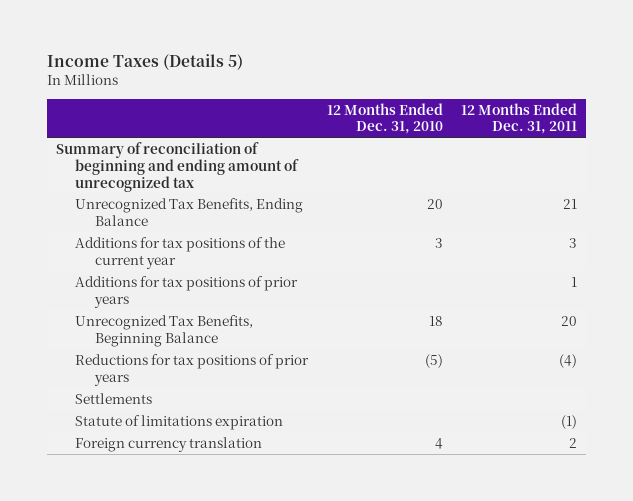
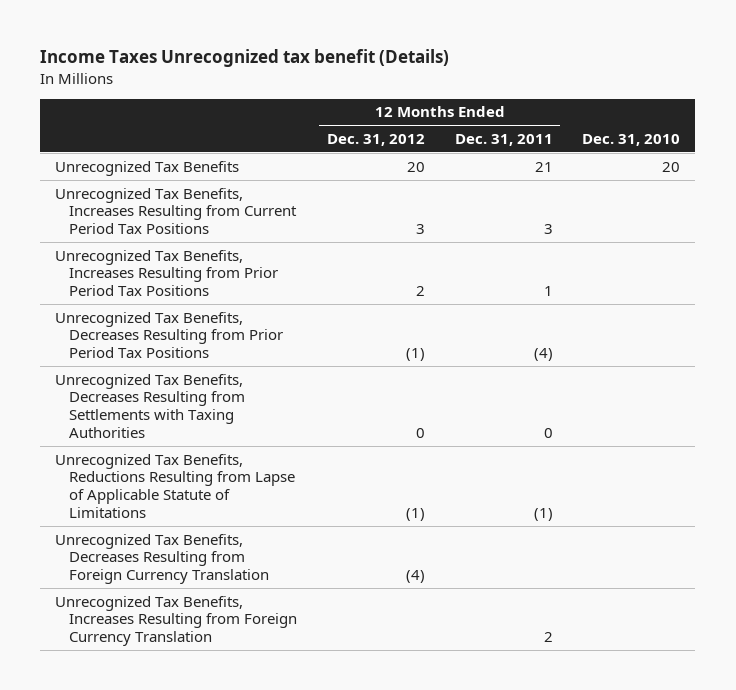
- Income Taxes (Details 5)
+ Income Taxes Unrecognized tax benefit (Details)
- | 12 Months Ended Dec. 31, 2010 | 12 Months Ended Dec. 31, 2011
+ | 12 Months Ended Dec. 31, 2012 | 12 Months Ended Dec. 31, 2011 | Dec. 31, 2010
- Summary of reconciliation of beginning and ending amount of unrecognized tax
- Unrecognized Tax Benefits, Ending Balance | 20 | 21
- Additions for tax positions of the current year | 3 | 3
- Additions for tax positions of prior years | | 1
- Unrecognized Tax Benefits, Beginning Balance | 18 | 20
- Reductions for tax positions of prior years | (5) | (4)
- Settlements
- Statute of limitations expiration | | (1)
- Foreign currency translation | 4 | 2
+ Unrecognized Tax Benefits | 20 | 21 | 20
+ Unrecognized Tax Benefits, Increases Resulting from Current Period Tax Positions | 3 | 3 |
+ Unrecognized Tax Benefits, Increases Resulting from Prior Period Tax Positions | 2 | 1 |
+ Unrecognized Tax Benefits, Decreases Resulting from Prior Period Tax Positions | (1) | (4) |
+ Unrecognized Tax Benefits, Decreases Resulting from Settlements with Taxing Authorities | 0 | 0 |
+ Unrecognized Tax Benefits, Reductions Resulting from Lapse of Applicable Statute of Limitations | (1) | (1) |
+ Unrecognized Tax Benefits, Decreases Resulting from Foreign Currency Translation | (4) | |
+ Unrecognized Tax Benefits, Increases Resulting from Foreign Currency Translation | | 2 |

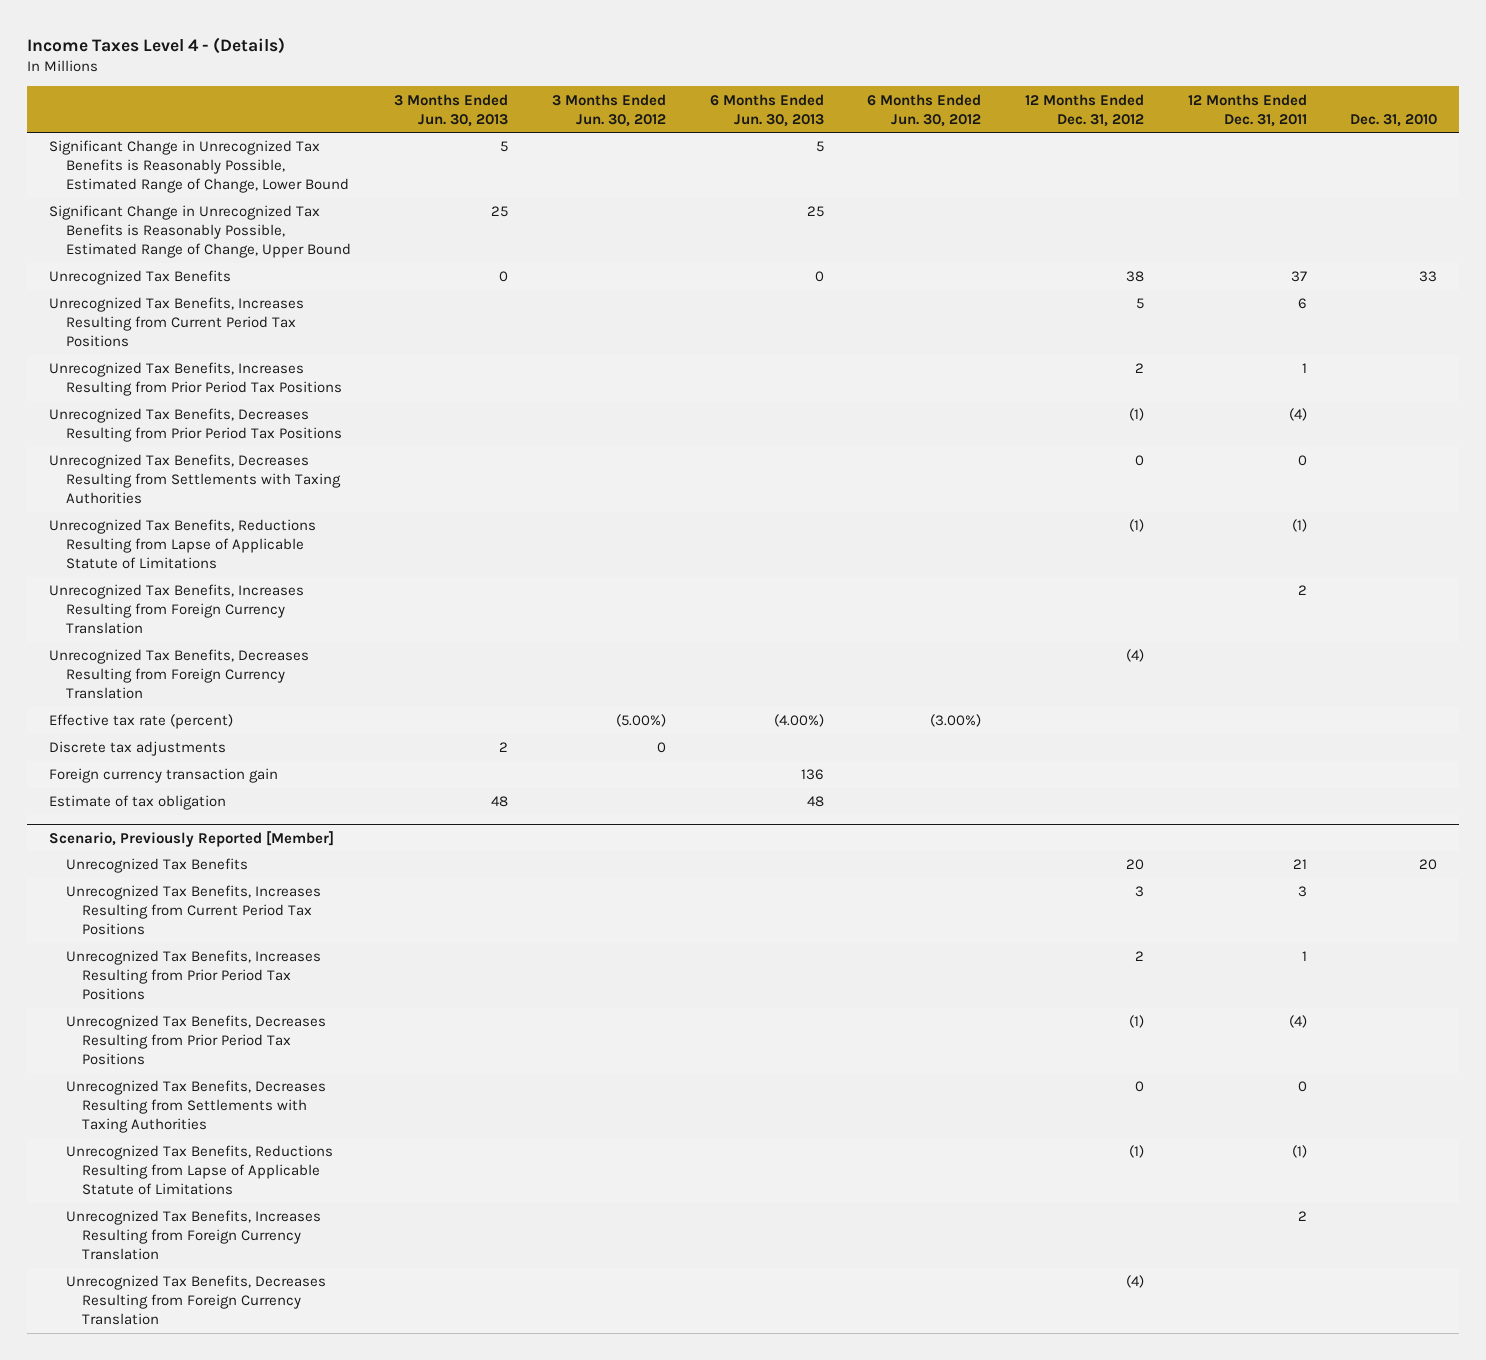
- Income Taxes Unrecognized tax benefit (Details)
+ Income Taxes Level 4 - (Details)
- | 12 Months Ended Dec. 31, 2012 | 12 Months Ended Dec. 31, 2011 | Dec. 31, 2010
+ | 3 Months Ended Jun. 30, 2013 | 3 Months Ended Jun. 30, 2012 | 6 Months Ended Jun. 30, 2013 | 6 Months Ended Jun. 30, 2012 | 12 Months Ended Dec. 31, 2012 | 12 Months Ended Dec. 31, 2011 | Dec. 31, 2010
+ Significant Change in Unrecognized Tax Benefits is Reasonably Possible, Estimated Range of Change, Lower Bound | 5 | | 5 | | | |
+ Significant Change in Unrecognized Tax Benefits is Reasonably Possible, Estimated Range of Change, Upper Bound | 25 | | 25 | | | |
+ Unrecognized Tax Benefits | 0 | | 0 | | 38 | 37 | 33
+ Unrecognized Tax Benefits, Increases Resulting from Current Period Tax Positions | | | | | 5 | 6 |
+ Unrecognized Tax Benefits, Increases Resulting from Prior Period Tax Positions | | | | | 2 | 1 |
+ Unrecognized Tax Benefits, Decreases Resulting from Prior Period Tax Positions | | | | | (1) | (4) |
+ Unrecognized Tax Benefits, Decreases Resulting from Settlements with Taxing Authorities | | | | | 0 | 0 |
+ Unrecognized Tax Benefits, Reductions Resulting from Lapse of Applicable Statute of Limitations | | | | | (1) | (1) |
+ Unrecognized Tax Benefits, Increases Resulting from Foreign Currency Translation | | | | | | 2 |
moved up: Unrecognized Tax Benefits, Decreases Resulting from Foreign Currency Translation | | | | | (4) | |
+ Effective tax rate (percent) | | (5.00%) | (4.00%) | (3.00%) | | |
+ Discrete tax adjustments | 2 | 0 | | | | |
+ Foreign currency transaction gain | | | 136 | | | |
+ Estimate of tax obligation | 48 | | 48 | | | |
+ Scenario, Previously Reported [Member]
+ Unrecognized Tax Benefits, Decreases Resulting from Foreign Currency Translation | | | | | (4) | |

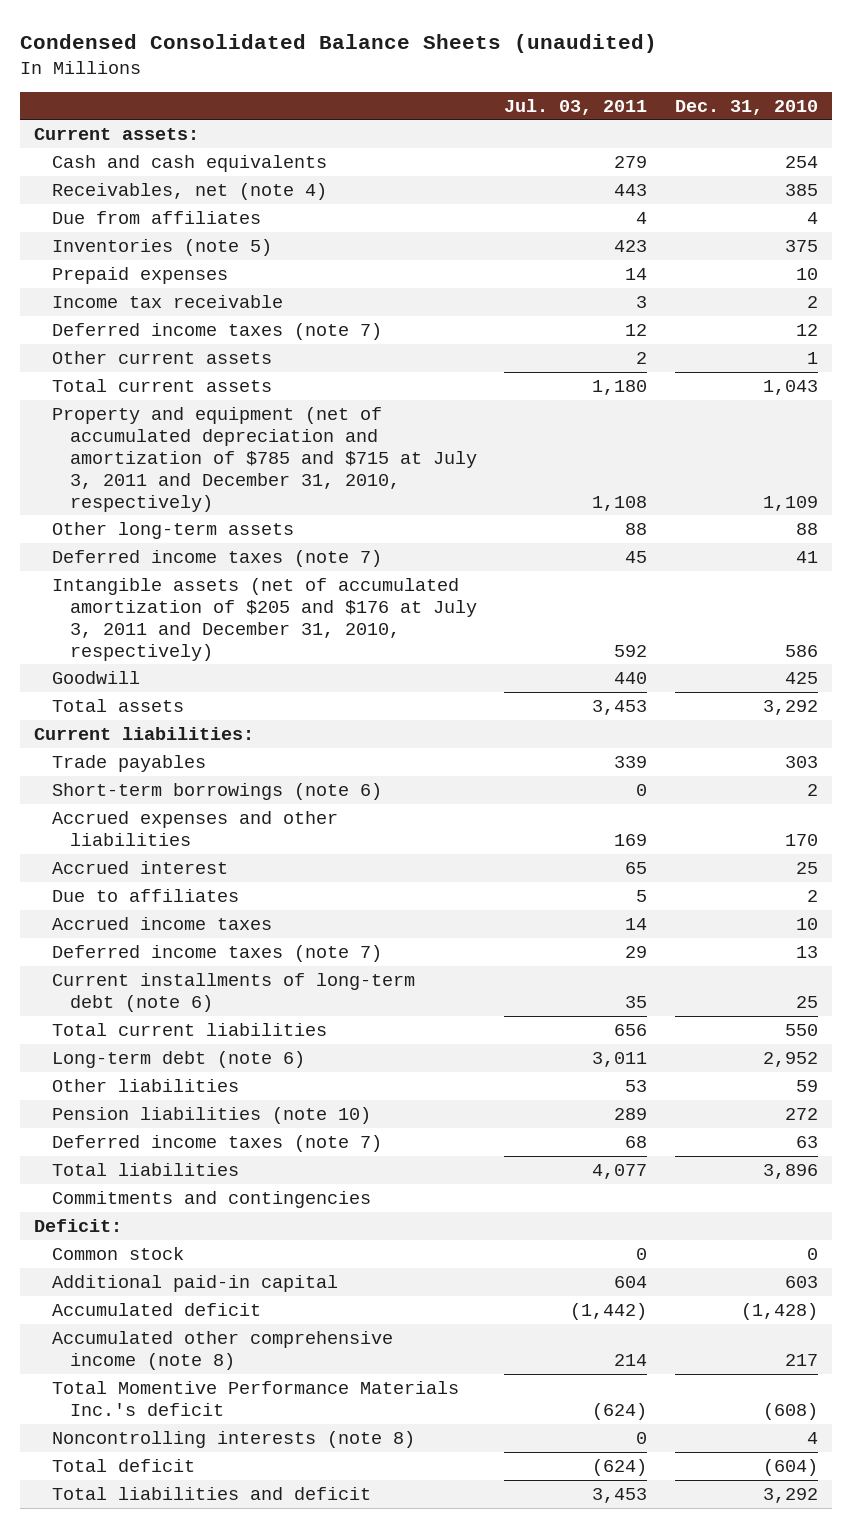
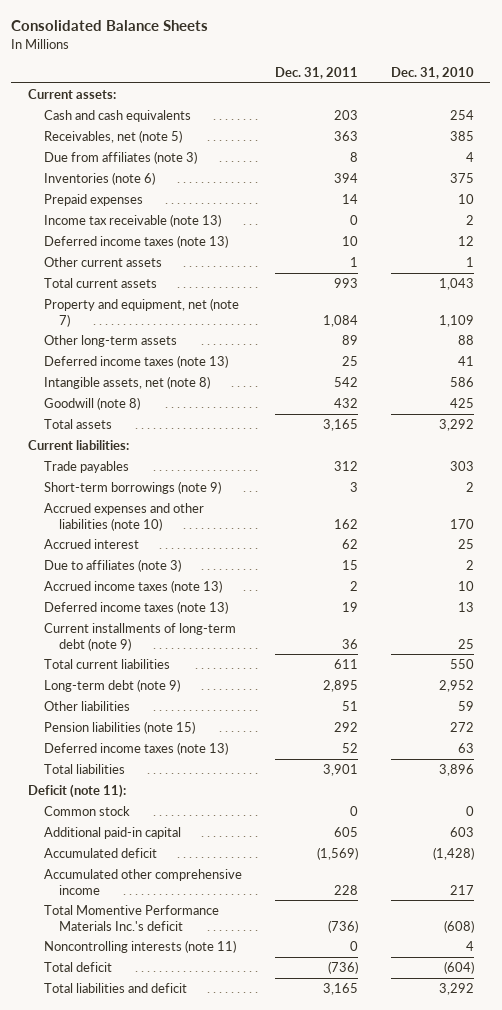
- Condensed Consolidated Balance Sheets (unaudited)
+ Consolidated Balance Sheets
- | Jul. 03, 2011 | Dec. 31, 2010
+ | Dec. 31, 2011 | Dec. 31, 2010
- Receivables, net (note 4) | 443 | 385
- Due from affiliates | 4 | 4
- Inventories (note 5) | 423 | 375
+ Receivables, net (note 5) | 363 | 385
+ Due from affiliates (note 3) | 8 | 4
+ Inventories (note 6) | 394 | 375
- Income tax receivable | 3 | 2
- Deferred income taxes (note 7) | 12 | 12
+ Income tax receivable (note 13) | 0 | 2
+ Deferred income taxes (note 13) | 10 | 12
- Property and equipment (net of accumulated depreciation and amortization of $785 and $715 at July 3, 2011 and December 31, 2010, respectively) | 1,108 | 1,109
+ Property and equipment, net (note 7) | 1,084 | 1,109
- Deferred income taxes (note 7) | 45 | 41
- Intangible assets (net of accumulated amortization of $205 and $176 at July 3, 2011 and December 31, 2010, respectively) | 592 | 586
- Goodwill | 440 | 425
+ Deferred income taxes (note 13) | 25 | 41
+ Intangible assets, net (note 8) | 542 | 586
+ Goodwill (note 8) | 432 | 425
- Short-term borrowings (note 6) | 0 | 2
- Accrued expenses and other liabilities | 169 | 170
+ Short-term borrowings (note 9) | 3 | 2
+ Accrued expenses and other liabilities (note 10) | 162 | 170
- Due to affiliates | 5 | 2
- Accrued income taxes | 14 | 10
- Deferred income taxes (note 7) | 29 | 13
- Current installments of long-term debt (note 6) | 35 | 25
+ Due to affiliates (note 3) | 15 | 2
+ Accrued income taxes (note 13) | 2 | 10
+ Deferred income taxes (note 13) | 19 | 13
+ Current installments of long-term debt (note 9) | 36 | 25
- Long-term debt (note 6) | 3,011 | 2,952
+ Long-term debt (note 9) | 2,895 | 2,952
- Pension liabilities (note 10) | 289 | 272
- Deferred income taxes (note 7) | 68 | 63
+ Pension liabilities (note 15) | 292 | 272
+ Deferred income taxes (note 13) | 52 | 63
- Commitments and contingencies
- Deficit:
+ Deficit (note 11):
- Accumulated other comprehensive income (note 8) | 214 | 217
+ Accumulated other comprehensive income | 228 | 217
- Noncontrolling interests (note 8) | 0 | 4
+ Noncontrolling interests (note 11) | 0 | 4

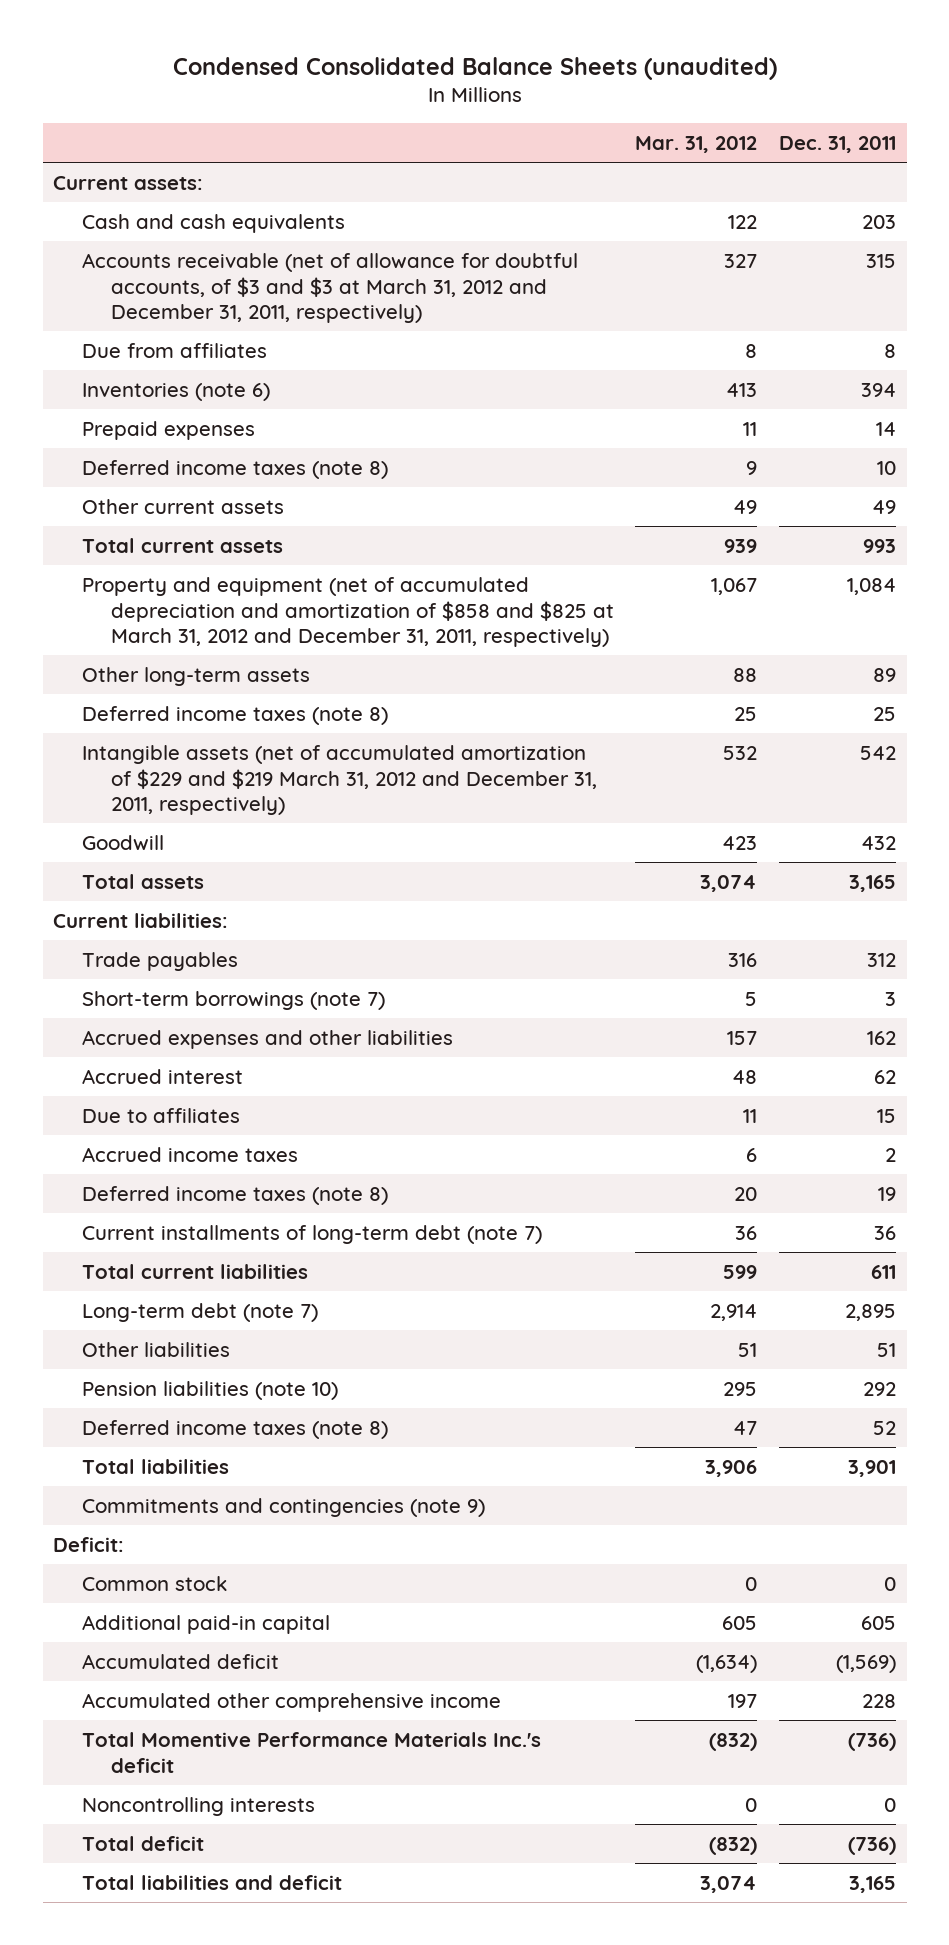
- Consolidated Balance Sheets
+ Condensed Consolidated Balance Sheets (unaudited)
- | Dec. 31, 2011 | Dec. 31, 2010
+ | Mar. 31, 2012 | Dec. 31, 2011
- Receivables, net (note 5) | 363 | 385
- Due from affiliates (note 3) | 8 | 4
+ Accounts receivable (net of allowance for doubtful accounts, of $3 and $3 at March 31, 2012 and December 31, 2011, respectively) | 327 | 315
+ Due from affiliates | 8 | 8
- Income tax receivable (note 13) | 0 | 2
- Deferred income taxes (note 13) | 10 | 12
- Other current assets | 1 | 1
+ Deferred income taxes (note 8) | 9 | 10
+ Other current assets | 49 | 49
- Property and equipment, net (note 7) | 1,084 | 1,109
+ Property and equipment (net of accumulated depreciation and amortization of $858 and $825 at March 31, 2012 and December 31, 2011, respectively) | 1,067 | 1,084
- Deferred income taxes (note 13) | 25 | 41
- Intangible assets, net (note 8) | 542 | 586
- Goodwill (note 8) | 432 | 425
+ Deferred income taxes (note 8) | 25 | 25
+ Intangible assets (net of accumulated amortization of $229 and $219 March 31, 2012 and December 31, 2011, respectively) | 532 | 542
+ Goodwill | 423 | 432
- Short-term borrowings (note 9) | 3 | 2
- Accrued expenses and other liabilities (note 10) | 162 | 170
+ Short-term borrowings (note 7) | 5 | 3
+ Accrued expenses and other liabilities | 157 | 162
- Due to affiliates (note 3) | 15 | 2
- Accrued income taxes (note 13) | 2 | 10
- Deferred income taxes (note 13) | 19 | 13
- Current installments of long-term debt (note 9) | 36 | 25
+ Due to affiliates | 11 | 15
+ Accrued income taxes | 6 | 2
+ Deferred income taxes (note 8) | 20 | 19
+ Current installments of long-term debt (note 7) | 36 | 36
- Long-term debt (note 9) | 2,895 | 2,952
+ Long-term debt (note 7) | 2,914 | 2,895
- Pension liabilities (note 15) | 292 | 272
- Deferred income taxes (note 13) | 52 | 63
+ Pension liabilities (note 10) | 295 | 292
+ Deferred income taxes (note 8) | 47 | 52
- Deficit (note 11):
+ Commitments and contingencies (note 9)
+ Deficit:
- Noncontrolling interests (note 11) | 0 | 4
+ Noncontrolling interests | 0 | 0

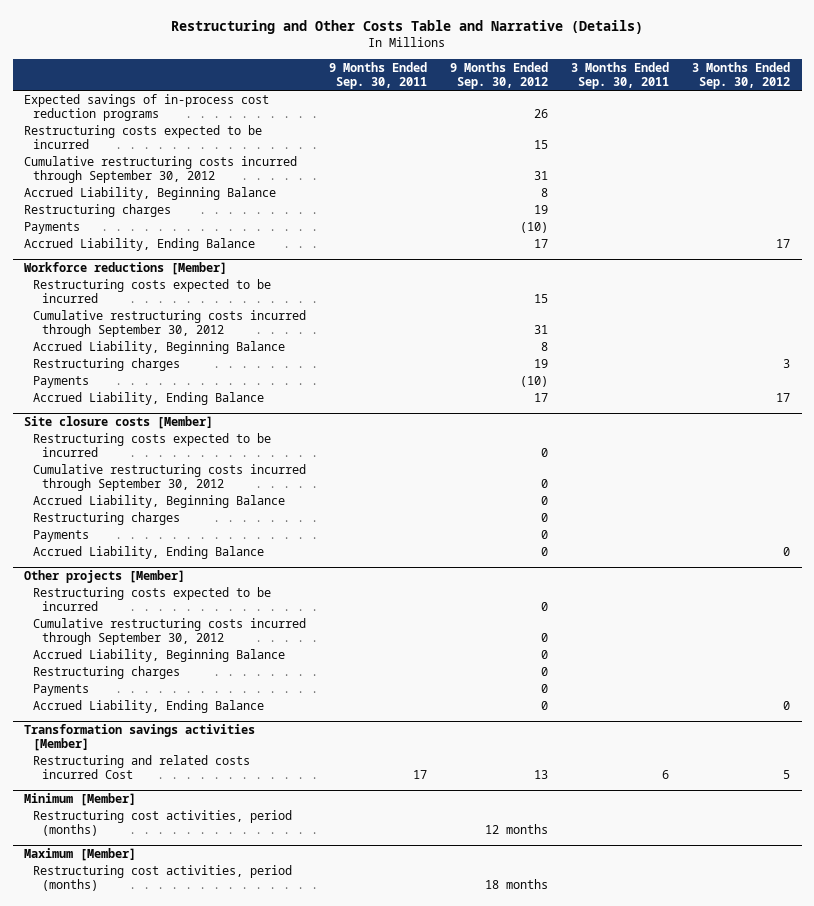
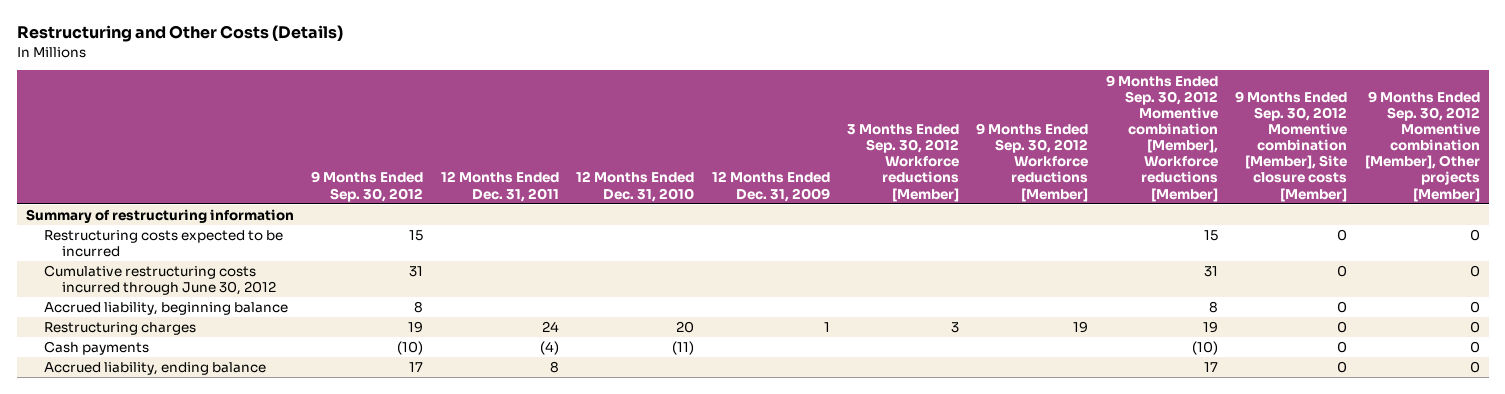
- Restructuring and Other Costs Table and Narrative (Details)
+ Restructuring and Other Costs (Details)
- | 9 Months Ended Sep. 30, 2011 | 9 Months Ended Sep. 30, 2012 | 3 Months Ended Sep. 30, 2011 | 3 Months Ended Sep. 30, 2012
+ | 9 Months Ended Sep. 30, 2012 | 12 Months Ended Dec. 31, 2011 | 12 Months Ended Dec. 31, 2010 | 12 Months Ended Dec. 31, 2009 | 3 Months Ended Sep. 30, 2012 Workforce reductions [Member] | 9 Months Ended Sep. 30, 2012 Workforce reductions [Member] | 9 Months Ended Sep. 30, 2012 Momentive combination [Member], Workforce reductions [Member] | 9 Months Ended Sep. 30, 2012 Momentive combination [Member], Site closure costs [Member] | 9 Months Ended Sep. 30, 2012 Momentive combination [Member], Other projects [Member]
- Expected savings of in-process cost reduction programs | | 26 | |
- Restructuring costs expected to be incurred | | 15 | |
- Cumulative restructuring costs incurred through September 30, 2012 | | 31 | |
- Accrued Liability, Beginning Balance | | 8 | |
- Restructuring charges | | 19 | |
- Payments | | (10) | |
- Accrued Liability, Ending Balance | | 17 | | 17
- Workforce reductions [Member]
+ Summary of restructuring information
- Cumulative restructuring costs incurred through September 30, 2012 | | 31 | |
- Accrued Liability, Beginning Balance | | 8 | |
+ Cumulative restructuring costs incurred through June 30, 2012 | 31 | | | | | | 31 | 0 | 0
+ Accrued liability, beginning balance | 8 | | | | | | 8 | 0 | 0
- Payments | | (10) | |
- Accrued Liability, Ending Balance | | 17 | | 17
- Site closure costs [Member]
- Restructuring costs expected to be incurred | | 0 | |
- Cumulative restructuring costs incurred through September 30, 2012 | | 0 | |
- Accrued Liability, Beginning Balance | | 0 | |
- Restructuring charges | | 0 | |
- Payments | | 0 | |
- Accrued Liability, Ending Balance | | 0 | | 0
- Other projects [Member]
- Restructuring costs expected to be incurred | | 0 | |
- Cumulative restructuring costs incurred through September 30, 2012 | | 0 | |
- Accrued Liability, Beginning Balance | | 0 | |
- Restructuring charges | | 0 | |
- Payments | | 0 | |
- Accrued Liability, Ending Balance | | 0 | | 0
- Transformation savings activities [Member]
- Restructuring and related costs incurred Cost | 17 | 13 | 6 | 5
- Minimum [Member]
- Restructuring cost activities, period (months) | | 12 months | |
- Maximum [Member]
- Restructuring cost activities, period (months) | | 18 months | |
+ Cash payments | (10) | (4) | (11) | | | | (10) | 0 | 0
+ Accrued liability, ending balance | 17 | 8 | | | | | 17 | 0 | 0

